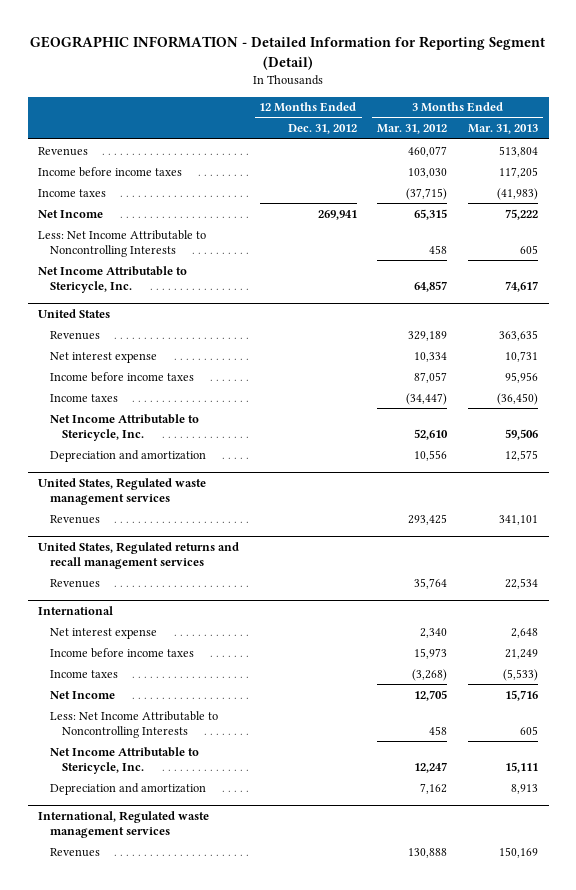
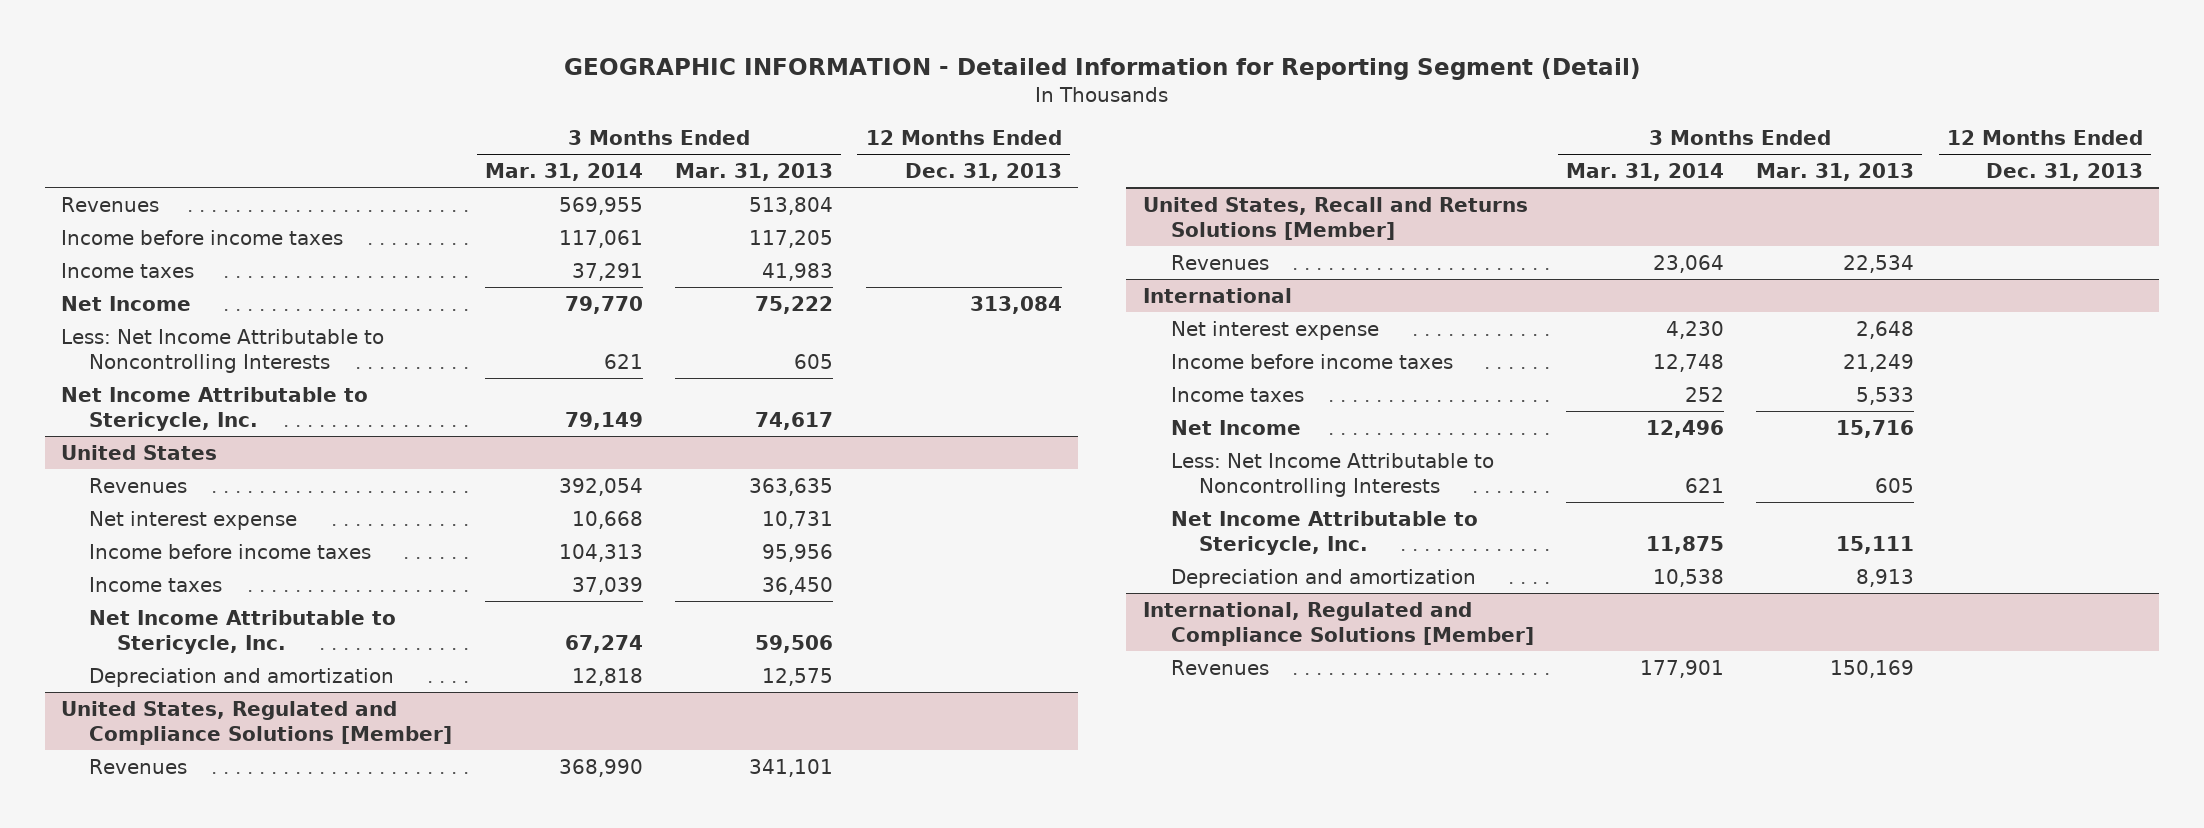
- | 12 Months Ended Dec. 31, 2012 | 3 Months Ended Mar. 31, 2012 | 3 Months Ended Mar. 31, 2013
+ | 3 Months Ended Mar. 31, 2014 | 3 Months Ended Mar. 31, 2013 | 12 Months Ended Dec. 31, 2013
- Income taxes | | (37,715) | (41,983)
+ Income taxes | 37,291 | 41,983 |
@ United States
- Income taxes | | (34,447) | (36,450)
+ Income taxes | 37,039 | 36,450 |
- United States, Regulated waste management services
+ United States, Regulated and Compliance Solutions [Member]
- United States, Regulated returns and recall management services
+ United States, Recall and Returns Solutions [Member]
@ International
- Income taxes | | (3,268) | (5,533)
+ Income taxes | 252 | 5,533 |
- International, Regulated waste management services
+ International, Regulated and Compliance Solutions [Member]

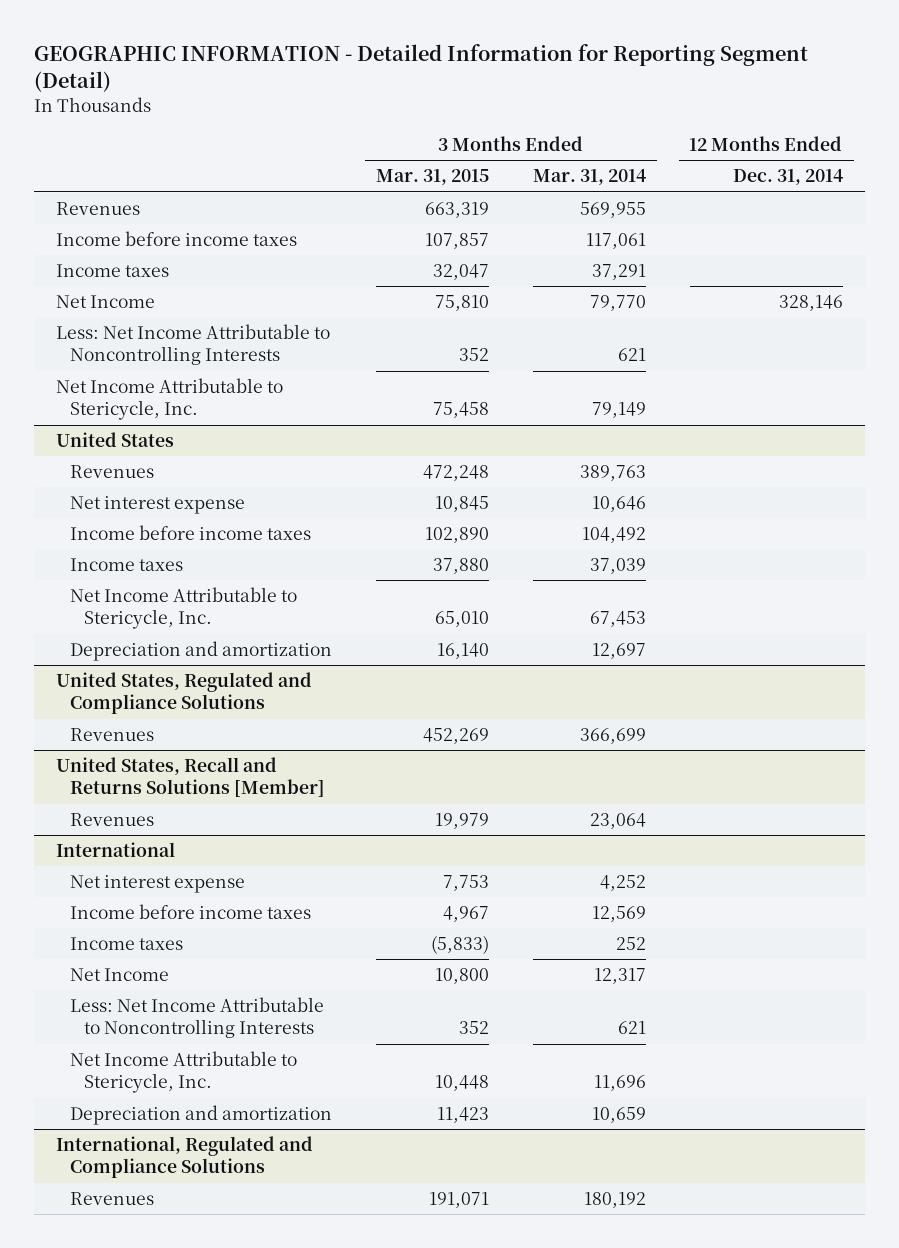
- | 3 Months Ended Mar. 31, 2014 | 3 Months Ended Mar. 31, 2013 | 12 Months Ended Dec. 31, 2013
+ | 3 Months Ended Mar. 31, 2015 | 3 Months Ended Mar. 31, 2014 | 12 Months Ended Dec. 31, 2014
@ United States
- Revenues | 392,054 | 363,635 |
- Net interest expense | 10,668 | 10,731 |
- Income before income taxes | 104,313 | 95,956 |
+ Revenues | 472,248 | 389,763 |
+ Net interest expense | 10,845 | 10,646 |
+ Income before income taxes | 102,890 | 104,492 |
- Net Income Attributable to Stericycle, Inc. | 67,274 | 59,506 |
- Depreciation and amortization | 12,818 | 12,575 |
- United States, Regulated and Compliance Solutions [Member]
- Revenues | 368,990 | 341,101 |
@ United States
+ Net Income Attributable to Stericycle, Inc. | 65,010 | 67,453 |
+ Depreciation and amortization | 16,140 | 12,697 |
+ United States, Regulated and Compliance Solutions
+ Revenues | 452,269 | 366,699 |
@ International
- Net interest expense | 4,230 | 2,648 |
- Income before income taxes | 12,748 | 21,249 |
+ Net interest expense | 7,753 | 4,252 |
+ Income before income taxes | 4,967 | 12,569 |
- Net Income | 12,496 | 15,716 |
+ Net Income | 10,800 | 12,317 |
- Net Income Attributable to Stericycle, Inc. | 11,875 | 15,111 |
- Depreciation and amortization | 10,538 | 8,913 |
- International, Regulated and Compliance Solutions [Member]
- Revenues | 177,901 | 150,169 |
@ International
+ Net Income Attributable to Stericycle, Inc. | 10,448 | 11,696 |
+ Depreciation and amortization | 11,423 | 10,659 |
+ International, Regulated and Compliance Solutions
+ Revenues | 191,071 | 180,192 |

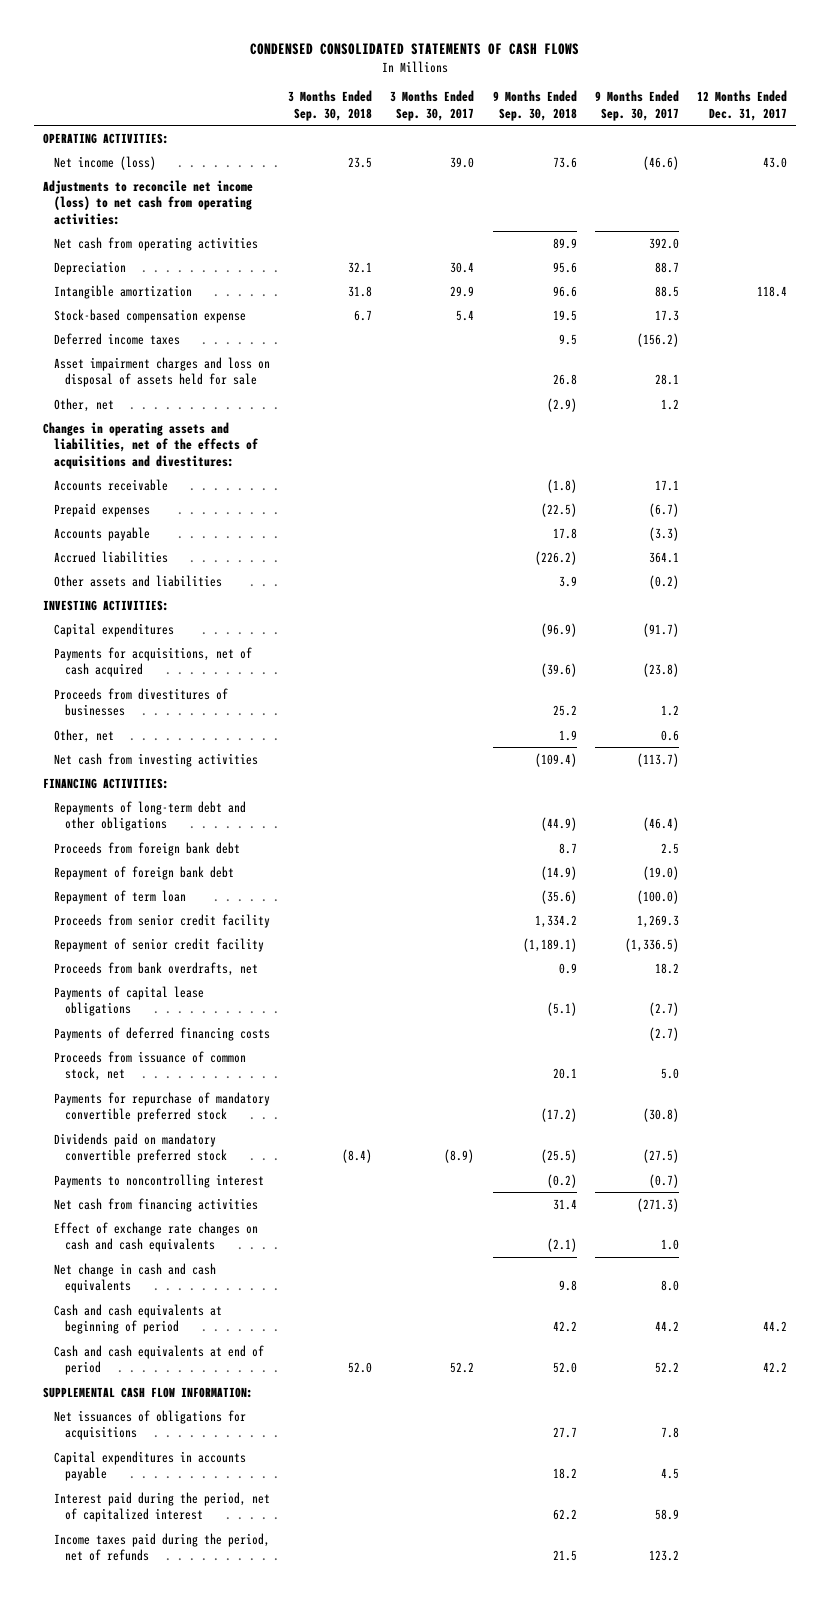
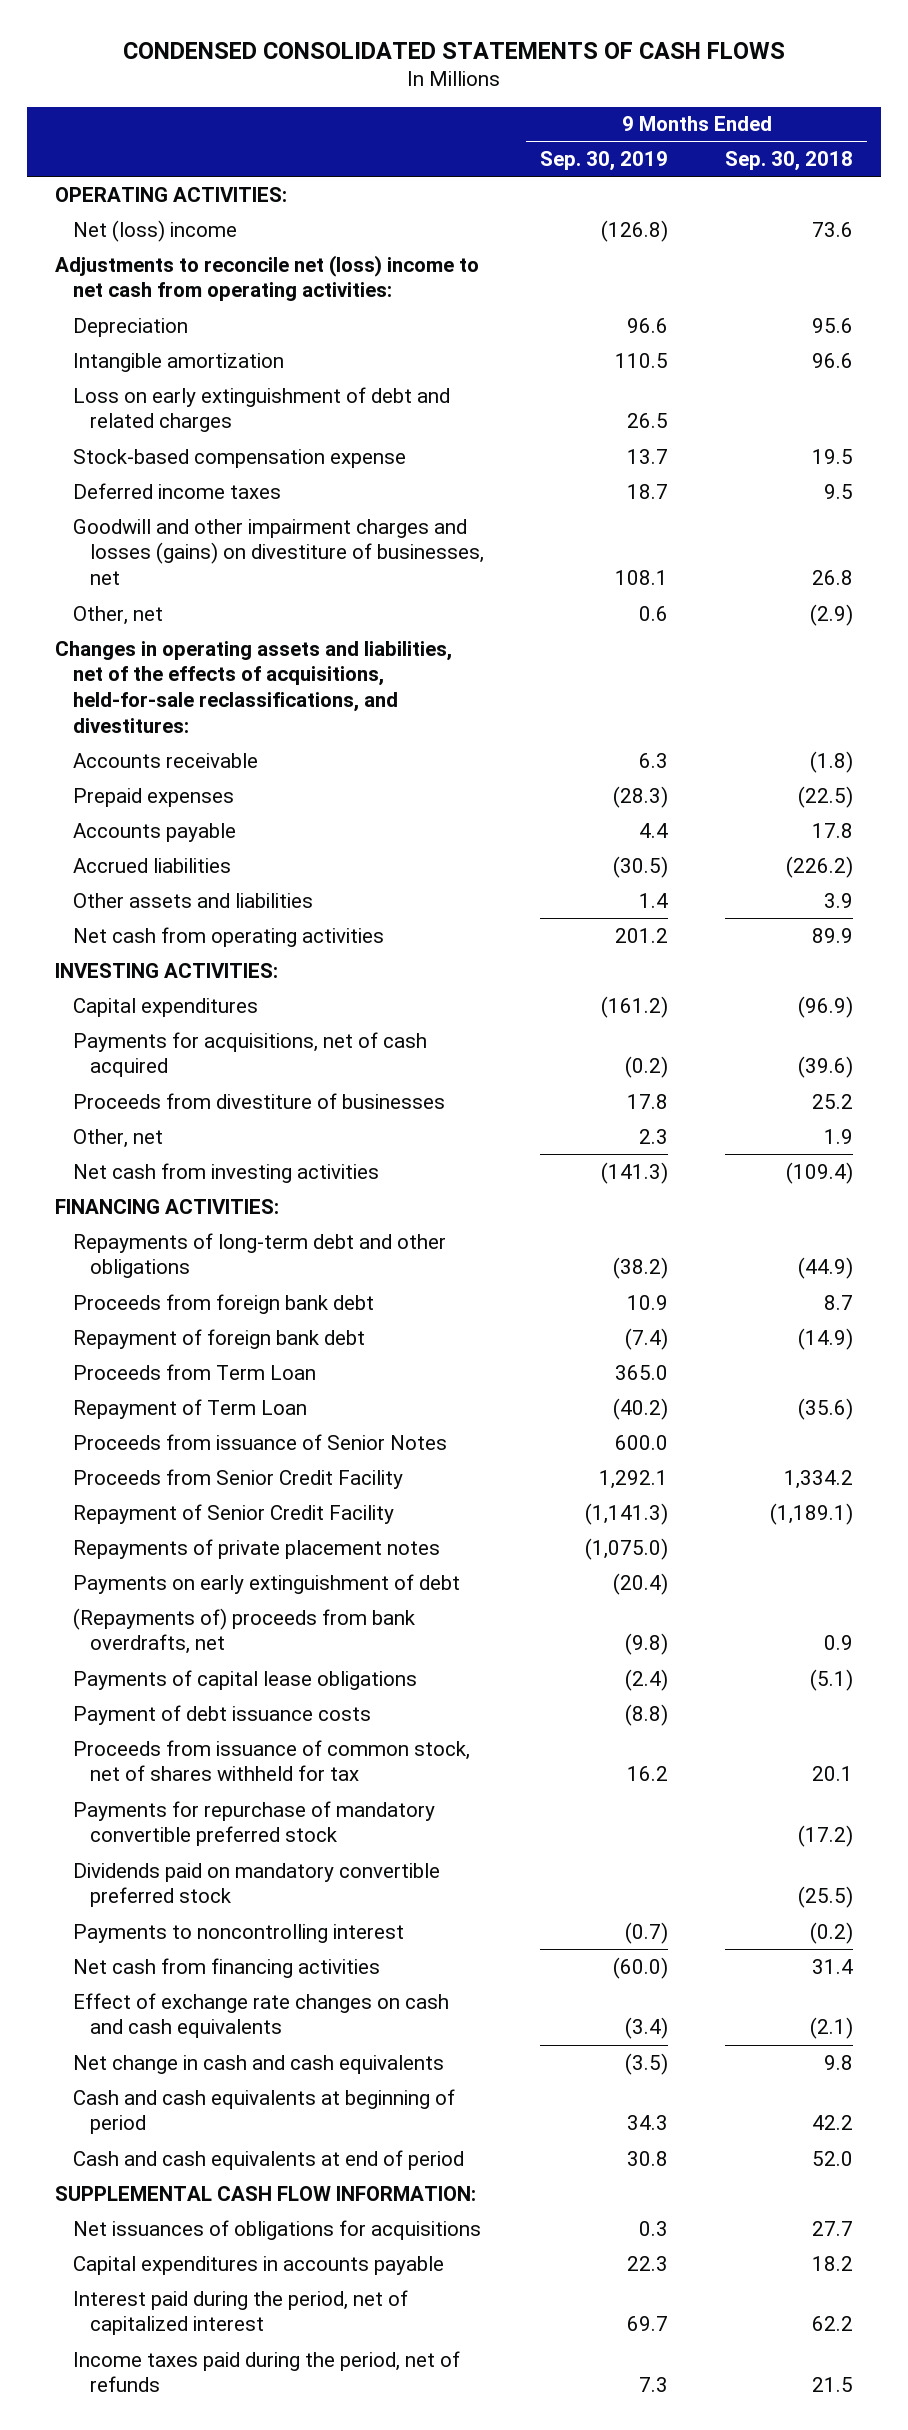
- | 3 Months Ended Sep. 30, 2018 | 3 Months Ended Sep. 30, 2017 | 9 Months Ended Sep. 30, 2018 | 9 Months Ended Sep. 30, 2017 | 12 Months Ended Dec. 31, 2017
+ | 9 Months Ended Sep. 30, 2019 | 9 Months Ended Sep. 30, 2018
- Net income (loss) | 23.5 | 39.0 | 73.6 | (46.6) | 43.0
- Adjustments to reconcile net income (loss) to net cash from operating activities:
+ Net (loss) income | (126.8) | 73.6
+ Adjustments to reconcile net (loss) income to net cash from operating activities:
+ Loss on early extinguishment of debt and related charges | 26.5 |
- Asset impairment charges and loss on disposal of assets held for sale | | | 26.8 | 28.1 |
+ Goodwill and other impairment charges and losses (gains) on divestiture of businesses, net | 108.1 | 26.8
- Changes in operating assets and liabilities, net of the effects of acquisitions and divestitures:
+ Changes in operating assets and liabilities, net of the effects of acquisitions, held-for-sale reclassifications, and divestitures:
moved down: Net cash from operating activities | 201.2 | 89.9
- Proceeds from divestitures of businesses | | | 25.2 | 1.2 |
+ Proceeds from divestiture of businesses | 17.8 | 25.2
- Repayment of term loan | | | (35.6) | (100.0) |
- Proceeds from senior credit facility | | | 1,334.2 | 1,269.3 |
- Repayment of senior credit facility | | | (1,189.1) | (1,336.5) |
- Proceeds from bank overdrafts, net | | | 0.9 | 18.2 |
+ Proceeds from Term Loan | 365.0 |
+ Repayment of Term Loan | (40.2) | (35.6)
+ Proceeds from issuance of Senior Notes | 600.0 |
+ Proceeds from Senior Credit Facility | 1,292.1 | 1,334.2
+ Repayment of Senior Credit Facility | (1,141.3) | (1,189.1)
+ Repayments of private placement notes | (1,075.0) |
+ Payments on early extinguishment of debt | (20.4) |
+ (Repayments of) proceeds from bank overdrafts, net | (9.8) | 0.9
- Payments of deferred financing costs | | | | (2.7) |
- Proceeds from issuance of common stock, net | | | 20.1 | 5.0 |
+ Payment of debt issuance costs | (8.8) |
+ Proceeds from issuance of common stock, net of shares withheld for tax | 16.2 | 20.1

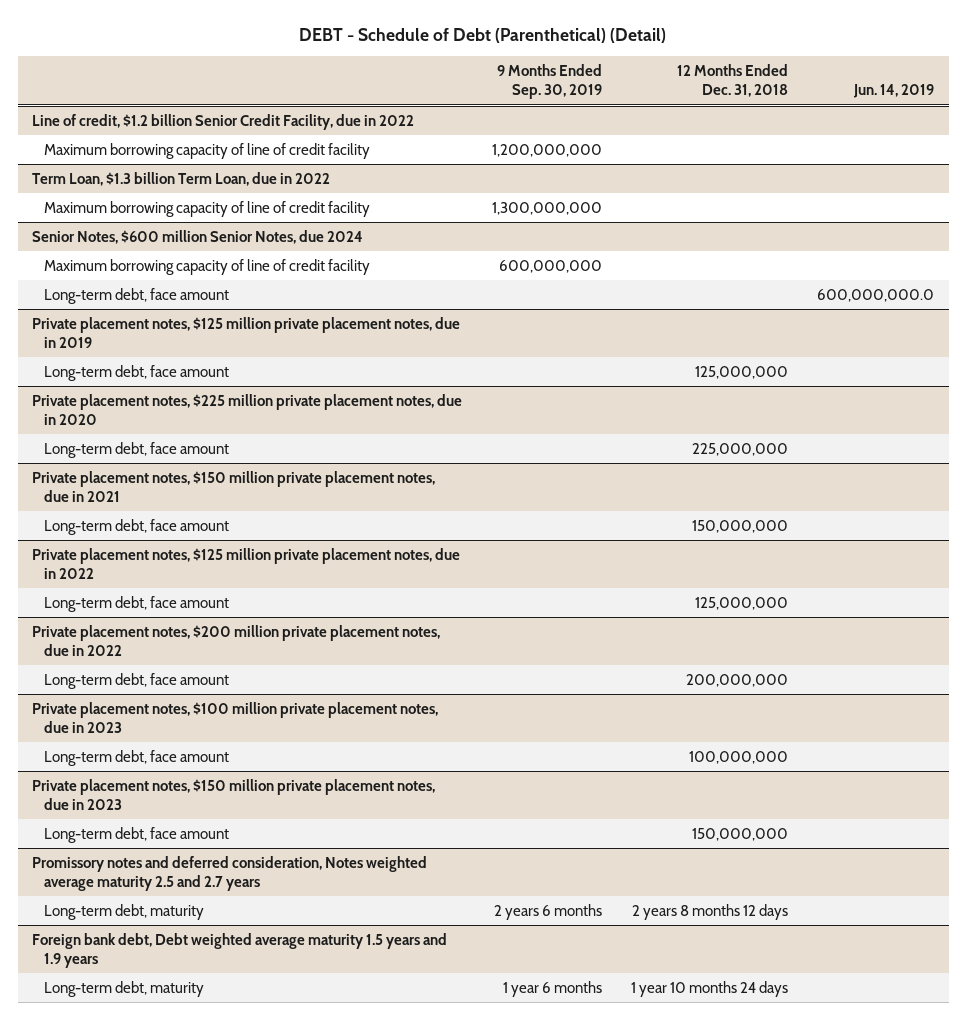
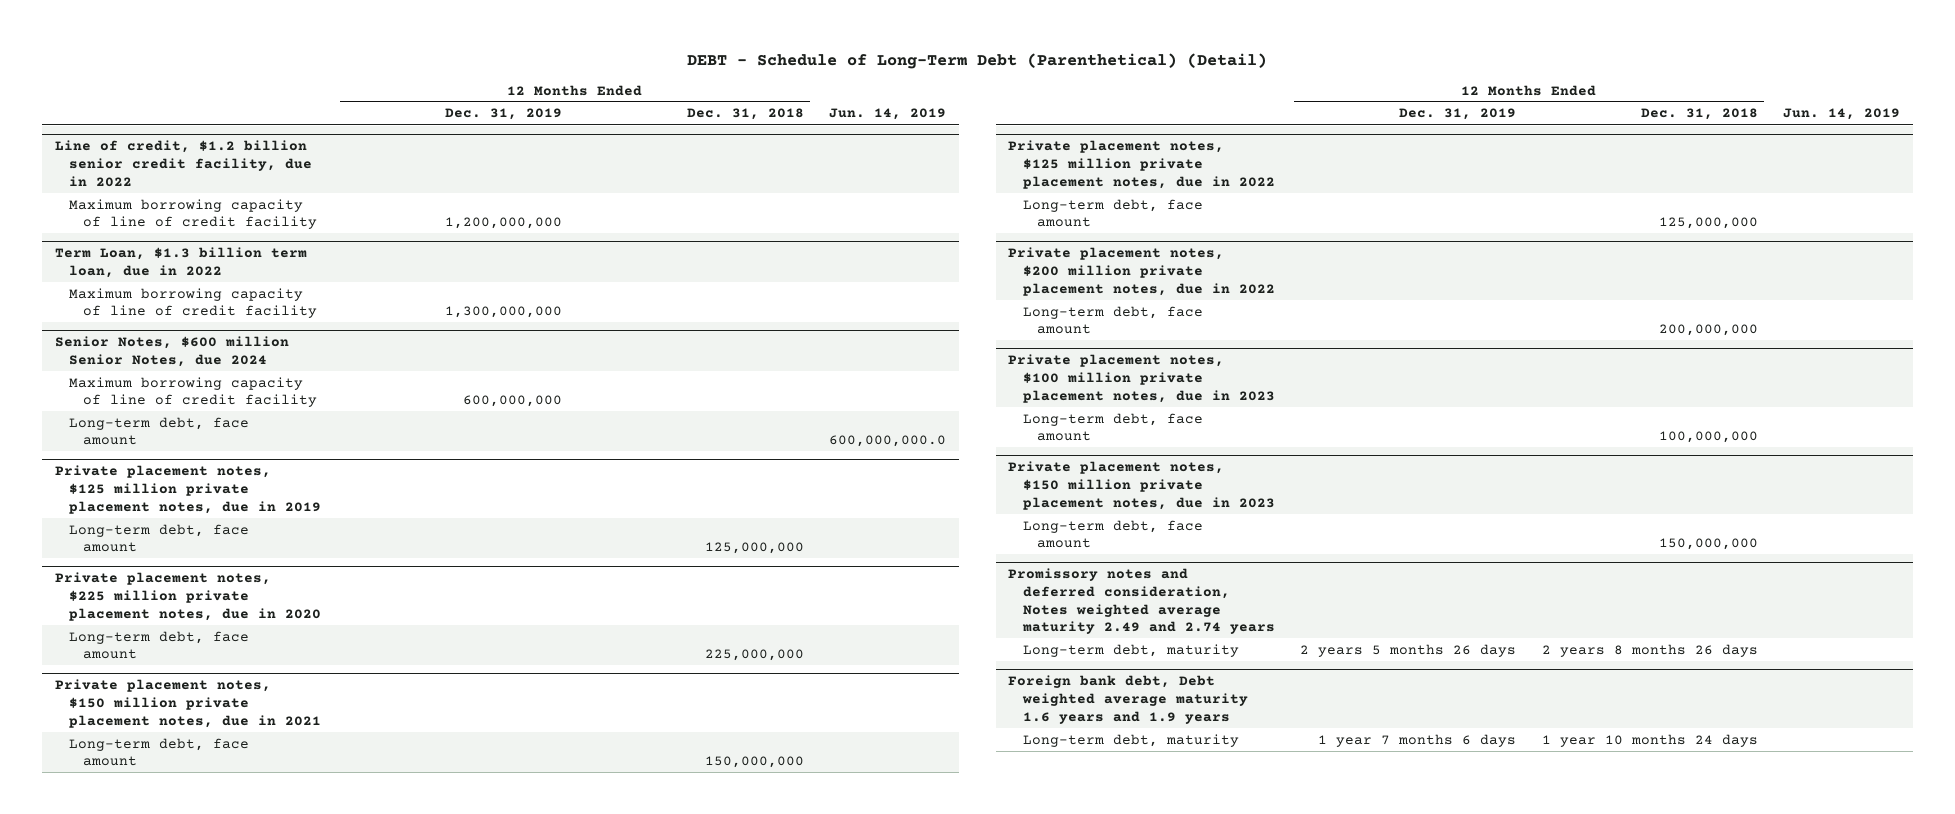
- DEBT - Schedule of Debt (Parenthetical) (Detail)
+ DEBT - Schedule of Long-Term Debt (Parenthetical) (Detail)
- | 9 Months Ended Sep. 30, 2019 | 12 Months Ended Dec. 31, 2018 | Jun. 14, 2019
+ | 12 Months Ended Dec. 31, 2019 | 12 Months Ended Dec. 31, 2018 | Jun. 14, 2019
- Line of credit, $1.2 billion Senior Credit Facility, due in 2022
+ Line of credit, $1.2 billion senior credit facility, due in 2022
- Term Loan, $1.3 billion Term Loan, due in 2022
+ Term Loan, $1.3 billion term loan, due in 2022
- Promissory notes and deferred consideration, Notes weighted average maturity 2.5 and 2.7 years
- Long-term debt, maturity | 2 years 6 months | 2 years 8 months 12 days |
- Foreign bank debt, Debt weighted average maturity 1.5 years and 1.9 years
+ Promissory notes and deferred consideration, Notes weighted average maturity 2.49 and 2.74 years
+ Long-term debt, maturity | 2 years 5 months 26 days | 2 years 8 months 26 days |
+ Foreign bank debt, Debt weighted average maturity 1.6 years and 1.9 years

